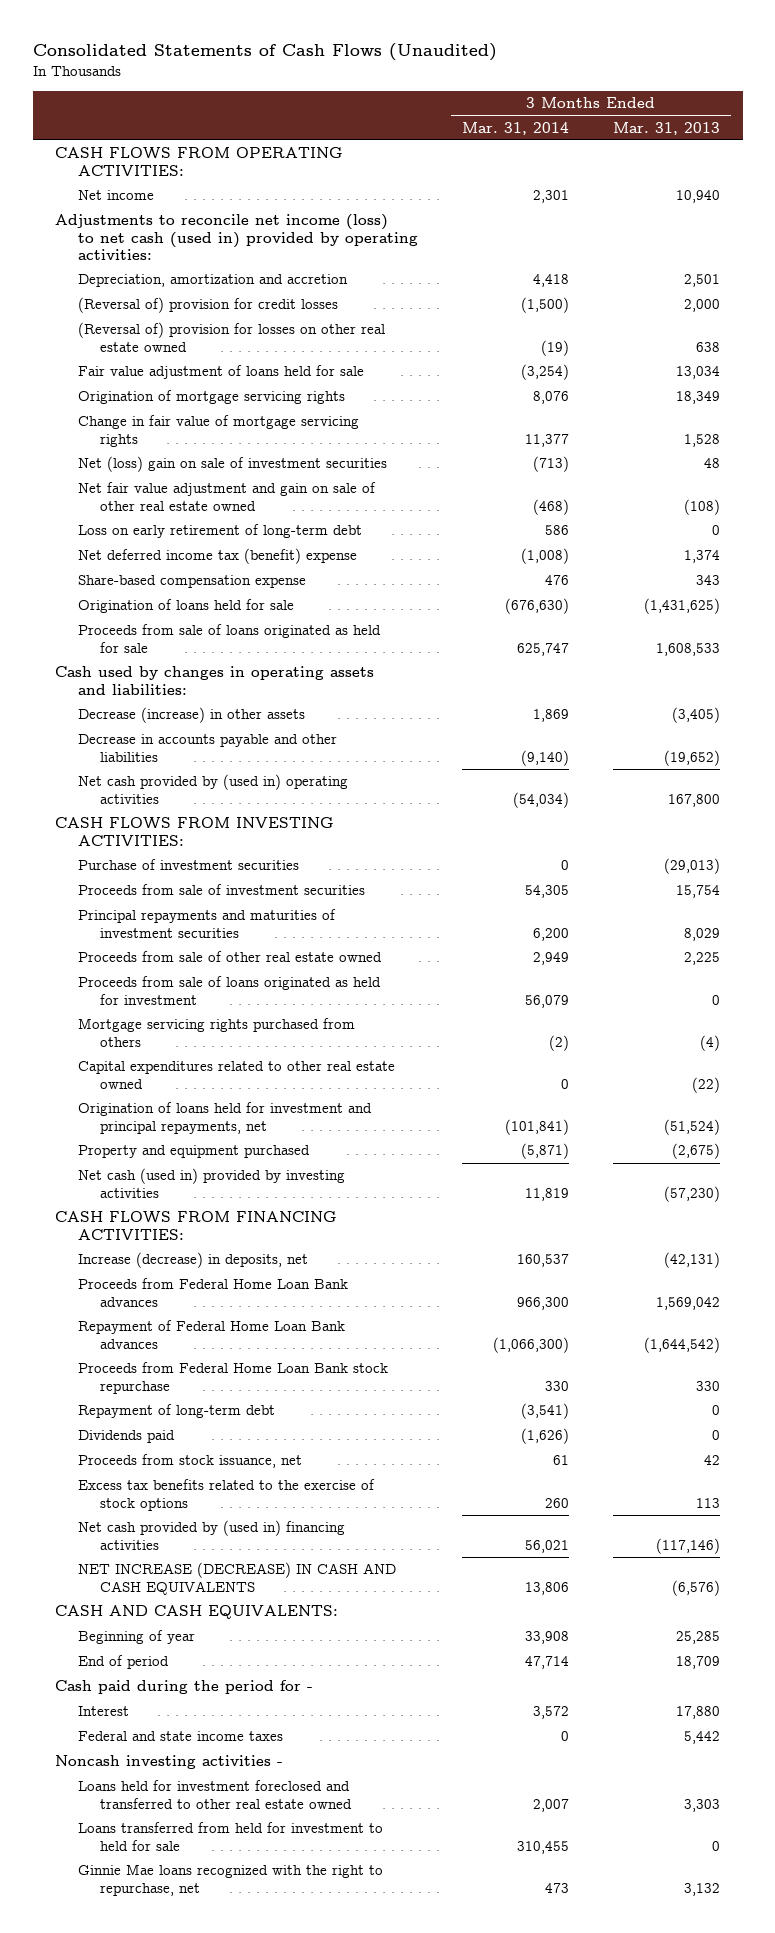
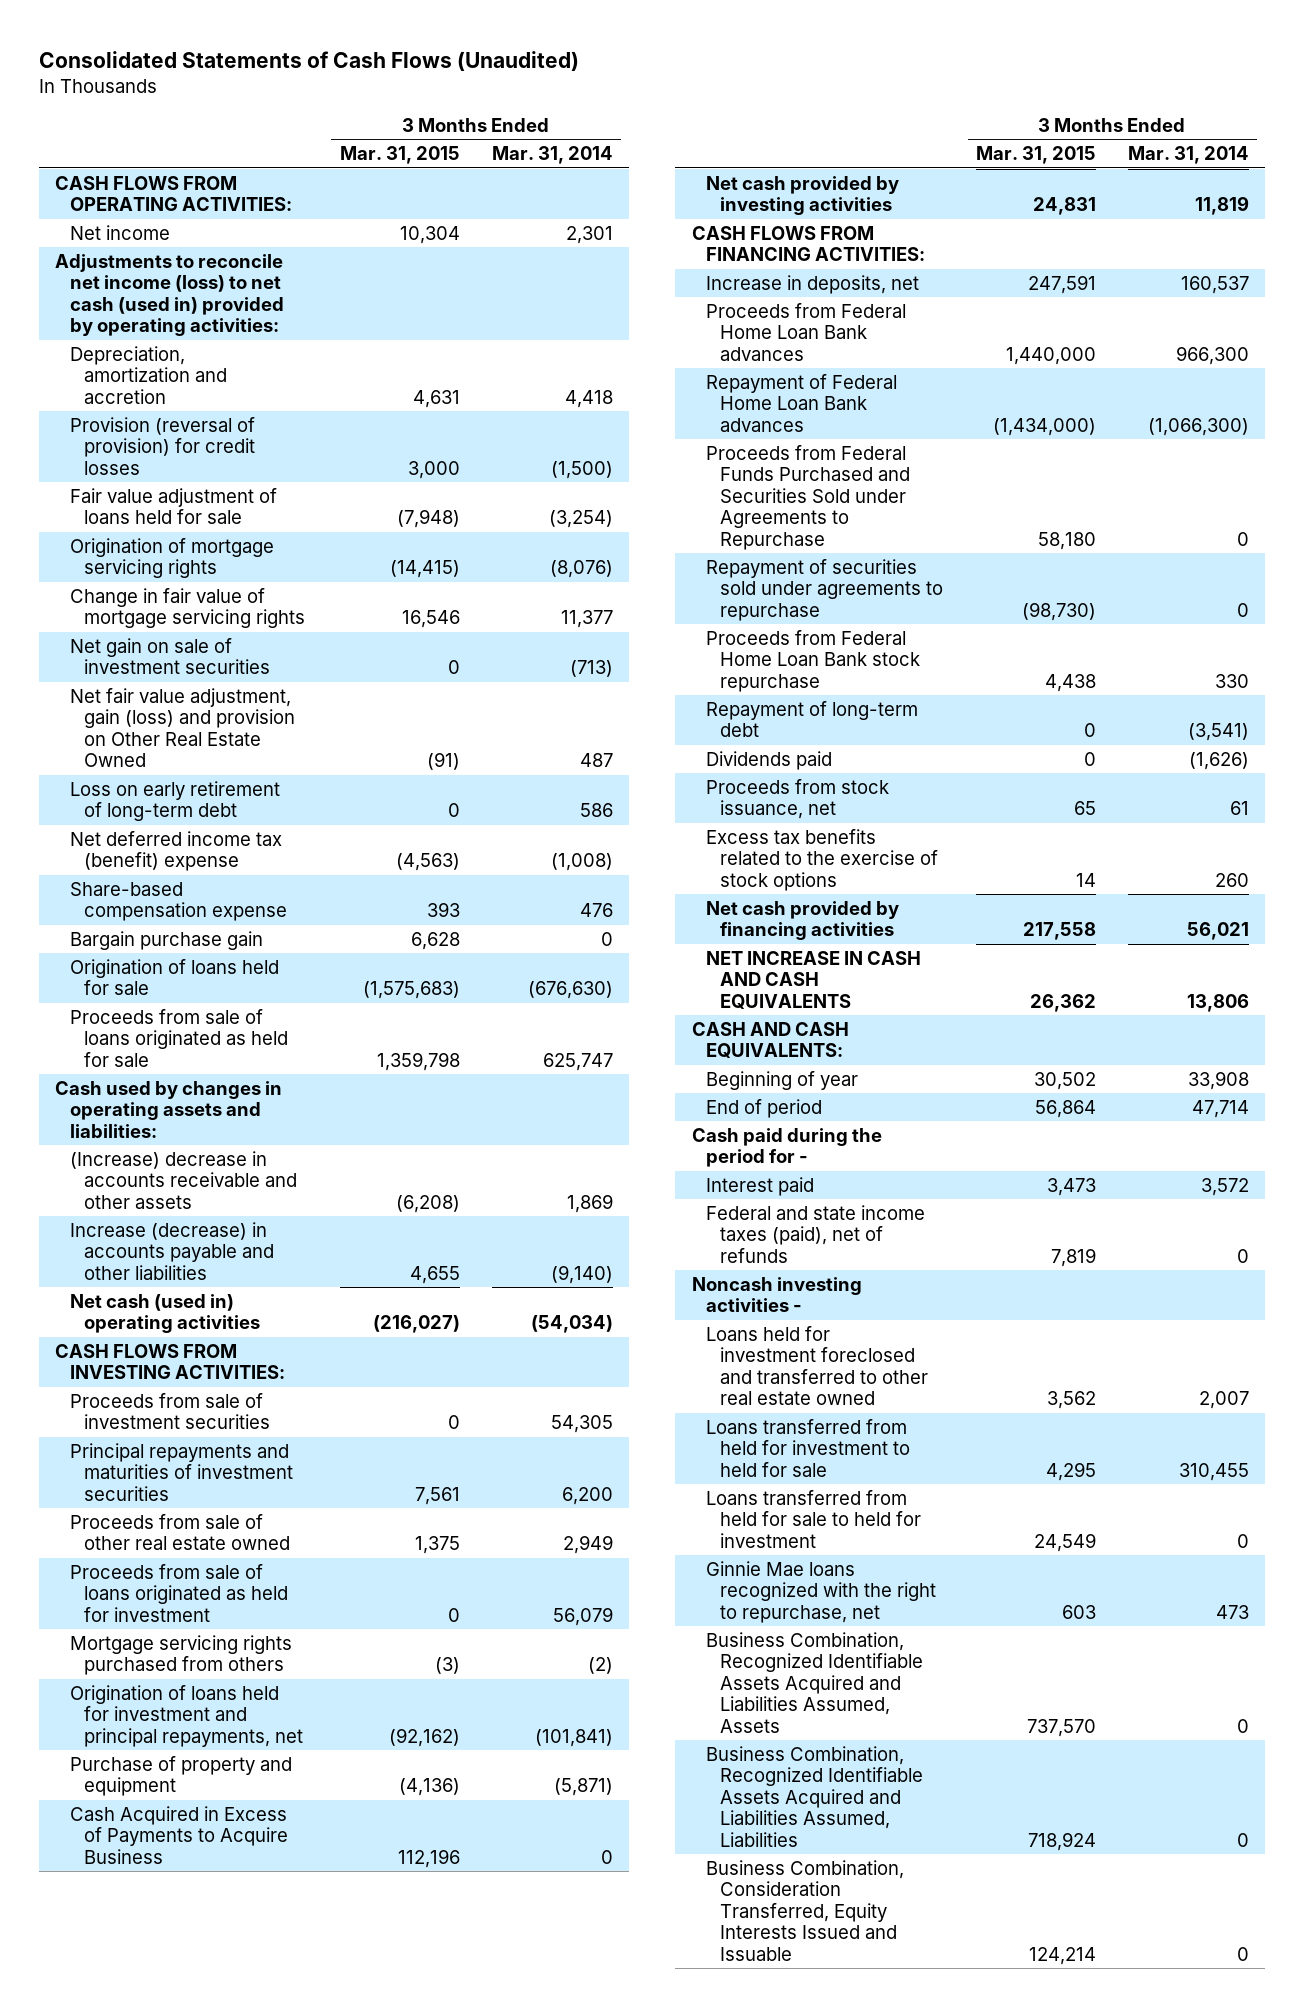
- | 3 Months Ended Mar. 31, 2014 | 3 Months Ended Mar. 31, 2013
+ | 3 Months Ended Mar. 31, 2015 | 3 Months Ended Mar. 31, 2014
- (Reversal of) provision for credit losses | (1,500) | 2,000
- (Reversal of) provision for losses on other real estate owned | (19) | 638
+ Provision (reversal of provision) for credit losses | 3,000 | (1,500)
- Origination of mortgage servicing rights | 8,076 | 18,349
+ Origination of mortgage servicing rights | (14,415) | (8,076)
- Net (loss) gain on sale of investment securities | (713) | 48
- Net fair value adjustment and gain on sale of other real estate owned | (468) | (108)
+ Net gain on sale of investment securities | 0 | (713)
+ Net fair value adjustment, gain (loss) and provision on Other Real Estate Owned | (91) | 487
+ Bargain purchase gain | 6,628 | 0
- Decrease (increase) in other assets | 1,869 | (3,405)
- Decrease in accounts payable and other liabilities | (9,140) | (19,652)
- Net cash provided by (used in) operating activities | (54,034) | 167,800
+ (Increase) decrease in accounts receivable and other assets | (6,208) | 1,869
+ Increase (decrease) in accounts payable and other liabilities | 4,655 | (9,140)
+ Net cash (used in) operating activities | (216,027) | (54,034)
- Purchase of investment securities | 0 | (29,013)
- Capital expenditures related to other real estate owned | 0 | (22)
- Property and equipment purchased | (5,871) | (2,675)
- Net cash (used in) provided by investing activities | 11,819 | (57,230)
+ Purchase of property and equipment | (4,136) | (5,871)
+ Cash Acquired in Excess of Payments to Acquire Business | 112,196 | 0
+ Net cash provided by investing activities | 24,831 | 11,819
- Increase (decrease) in deposits, net | 160,537 | (42,131)
+ Increase in deposits, net | 247,591 | 160,537
+ Proceeds from Federal Funds Purchased and Securities Sold under Agreements to Repurchase | 58,180 | 0
+ Repayment of securities sold under agreements to repurchase | (98,730) | 0
- Net cash provided by (used in) financing activities | 56,021 | (117,146)
- NET INCREASE (DECREASE) IN CASH AND CASH EQUIVALENTS | 13,806 | (6,576)
+ Net cash provided by financing activities | 217,558 | 56,021
+ NET INCREASE IN CASH AND CASH EQUIVALENTS | 26,362 | 13,806
- Interest | 3,572 | 17,880
- Federal and state income taxes | 0 | 5,442
+ Interest paid | 3,473 | 3,572
+ Federal and state income taxes (paid), net of refunds | 7,819 | 0
+ Loans transferred from held for sale to held for investment | 24,549 | 0
+ Business Combination, Recognized Identifiable Assets Acquired and Liabilities Assumed, Assets | 737,570 | 0
+ Business Combination, Recognized Identifiable Assets Acquired and Liabilities Assumed, Liabilities | 718,924 | 0
+ Business Combination, Consideration Transferred, Equity Interests Issued and Issuable | 124,214 | 0

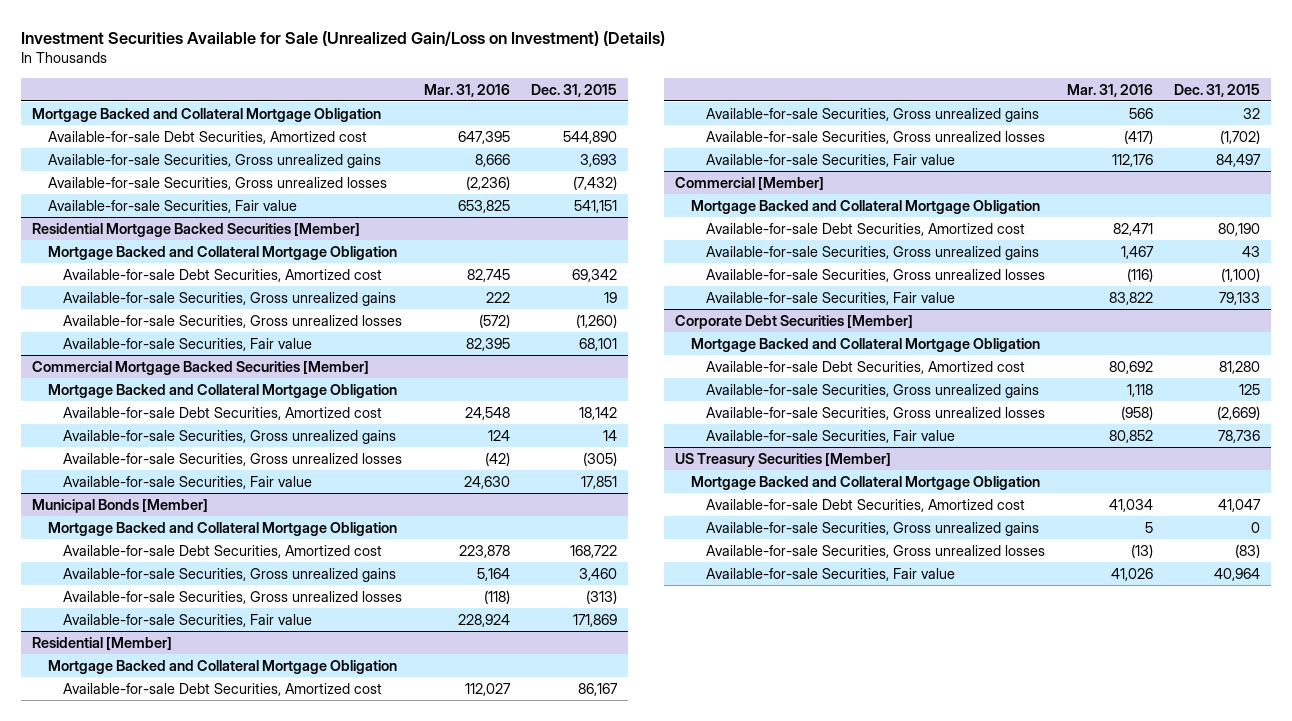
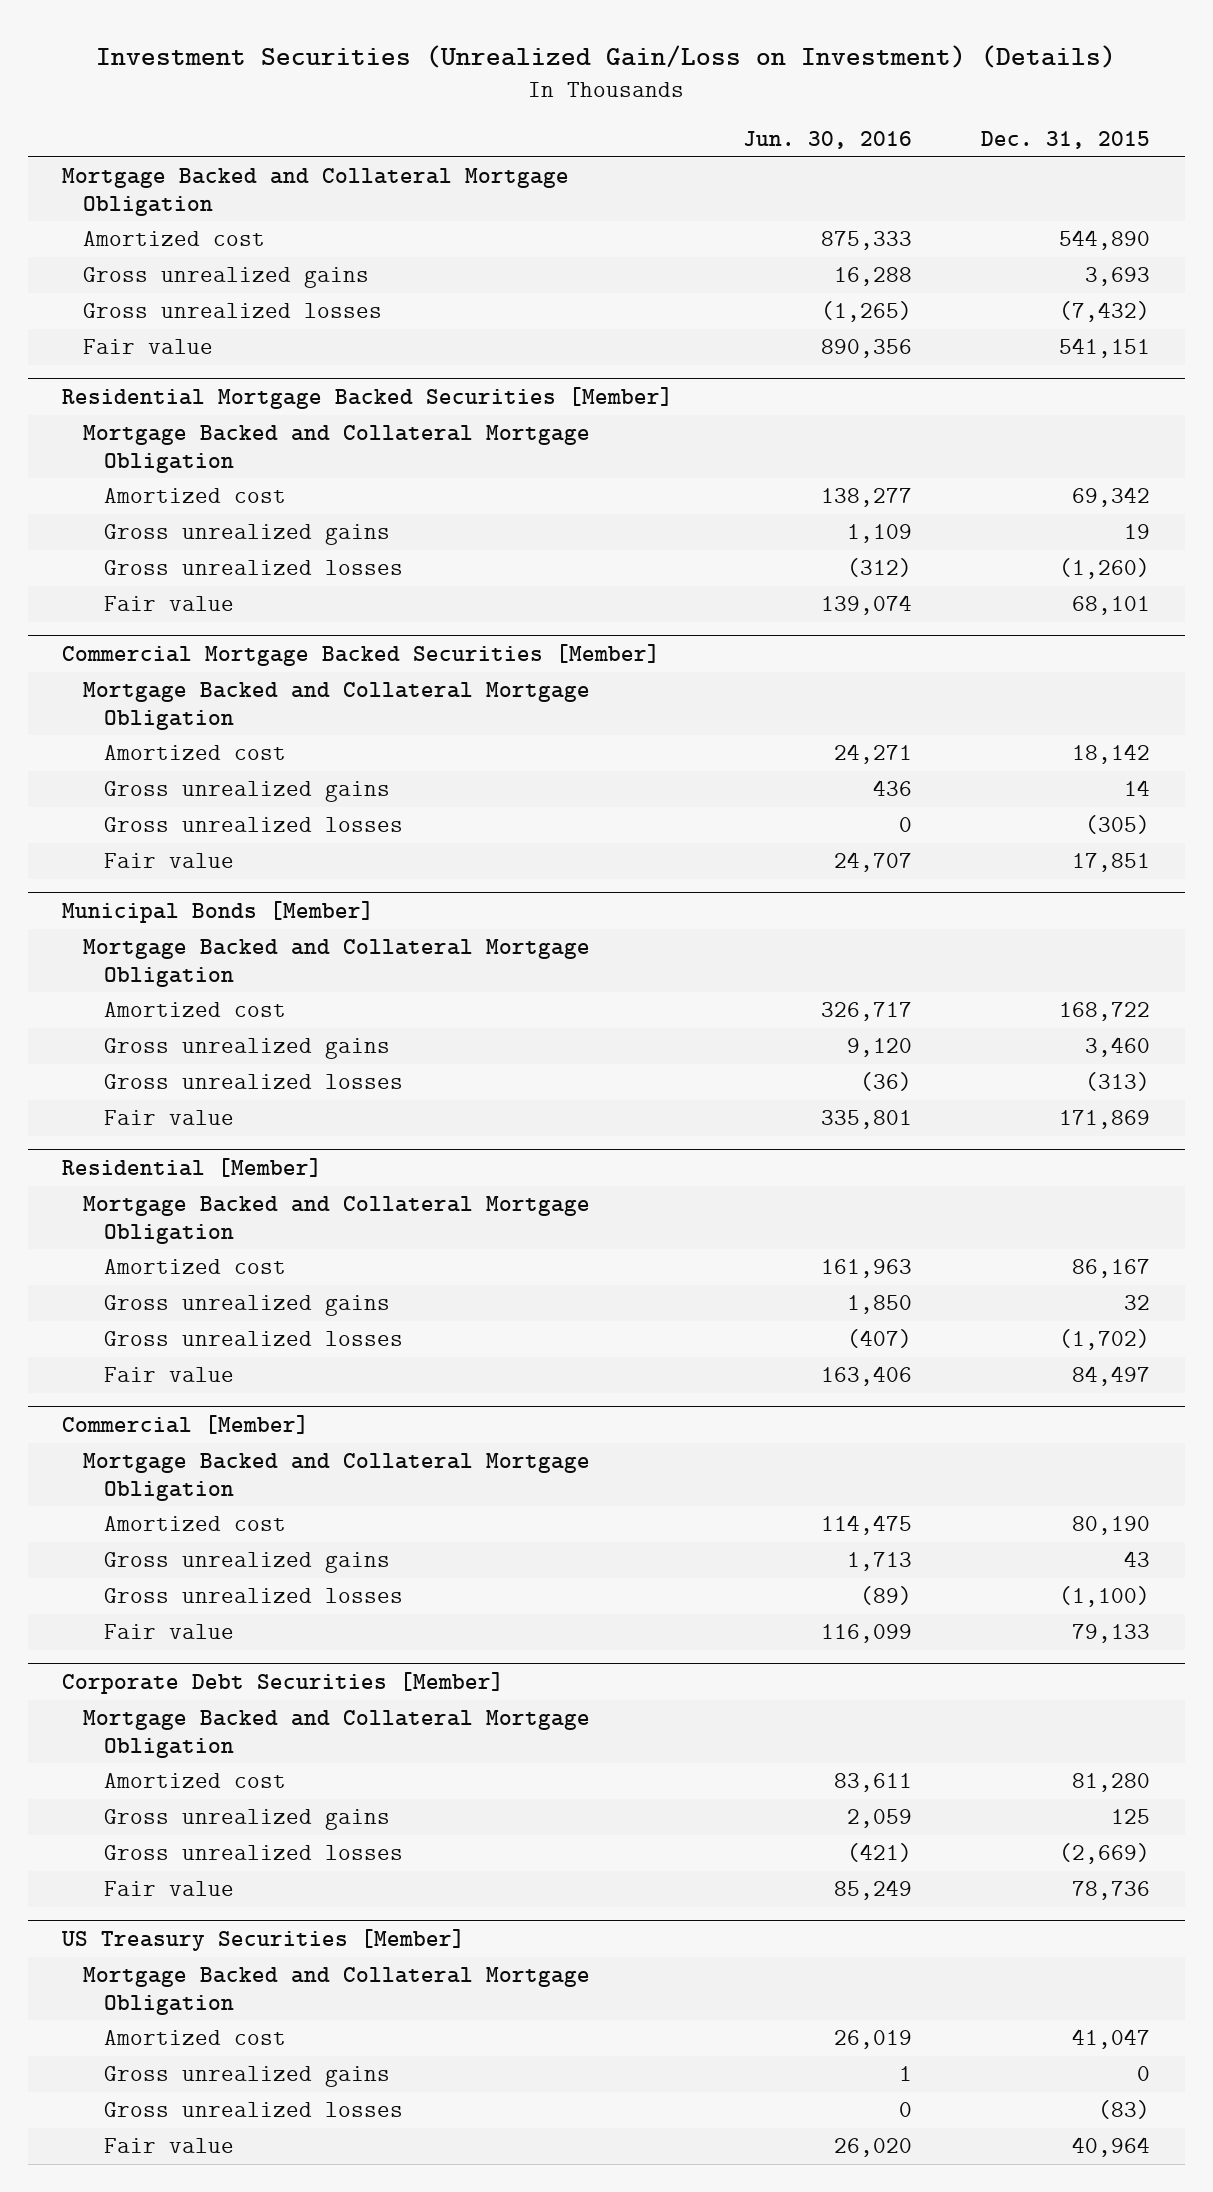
- Investment Securities Available for Sale (Unrealized Gain/Loss on Investment) (Details)
+ Investment Securities (Unrealized Gain/Loss on Investment) (Details)
- | Mar. 31, 2016 | Dec. 31, 2015
+ | Jun. 30, 2016 | Dec. 31, 2015
- Available-for-sale Debt Securities, Amortized cost | 647,395 | 544,890
- Available-for-sale Securities, Gross unrealized gains | 8,666 | 3,693
- Available-for-sale Securities, Gross unrealized losses | (2,236) | (7,432)
- Available-for-sale Securities, Fair value | 653,825 | 541,151
+ Amortized cost | 875,333 | 544,890
+ Gross unrealized gains | 16,288 | 3,693
+ Gross unrealized losses | (1,265) | (7,432)
+ Fair value | 890,356 | 541,151
@ Residential Mortgage Backed Securities [Member]
- Available-for-sale Debt Securities, Amortized cost | 82,745 | 69,342
- Available-for-sale Securities, Gross unrealized gains | 222 | 19
- Available-for-sale Securities, Gross unrealized losses | (572) | (1,260)
- Available-for-sale Securities, Fair value | 82,395 | 68,101
+ Amortized cost | 138,277 | 69,342
+ Gross unrealized gains | 1,109 | 19
+ Gross unrealized losses | (312) | (1,260)
+ Fair value | 139,074 | 68,101
@ Commercial Mortgage Backed Securities [Member]
- Available-for-sale Debt Securities, Amortized cost | 24,548 | 18,142
- Available-for-sale Securities, Gross unrealized gains | 124 | 14
- Available-for-sale Securities, Gross unrealized losses | (42) | (305)
- Available-for-sale Securities, Fair value | 24,630 | 17,851
+ Amortized cost | 24,271 | 18,142
+ Gross unrealized gains | 436 | 14
+ Gross unrealized losses | 0 | (305)
+ Fair value | 24,707 | 17,851
@ Municipal Bonds [Member]
- Available-for-sale Debt Securities, Amortized cost | 223,878 | 168,722
- Available-for-sale Securities, Gross unrealized gains | 5,164 | 3,460
- Available-for-sale Securities, Gross unrealized losses | (118) | (313)
- Available-for-sale Securities, Fair value | 228,924 | 171,869
+ Amortized cost | 326,717 | 168,722
+ Gross unrealized gains | 9,120 | 3,460
+ Gross unrealized losses | (36) | (313)
+ Fair value | 335,801 | 171,869
@ Residential [Member]
- Available-for-sale Debt Securities, Amortized cost | 112,027 | 86,167
- Available-for-sale Securities, Gross unrealized gains | 566 | 32
- Available-for-sale Securities, Gross unrealized losses | (417) | (1,702)
- Available-for-sale Securities, Fair value | 112,176 | 84,497
+ Amortized cost | 161,963 | 86,167
+ Gross unrealized gains | 1,850 | 32
+ Gross unrealized losses | (407) | (1,702)
+ Fair value | 163,406 | 84,497
@ Commercial [Member]
- Available-for-sale Debt Securities, Amortized cost | 82,471 | 80,190
- Available-for-sale Securities, Gross unrealized gains | 1,467 | 43
- Available-for-sale Securities, Gross unrealized losses | (116) | (1,100)
- Available-for-sale Securities, Fair value | 83,822 | 79,133
+ Amortized cost | 114,475 | 80,190
+ Gross unrealized gains | 1,713 | 43
+ Gross unrealized losses | (89) | (1,100)
+ Fair value | 116,099 | 79,133
@ Corporate Debt Securities [Member]
- Available-for-sale Debt Securities, Amortized cost | 80,692 | 81,280
- Available-for-sale Securities, Gross unrealized gains | 1,118 | 125
- Available-for-sale Securities, Gross unrealized losses | (958) | (2,669)
- Available-for-sale Securities, Fair value | 80,852 | 78,736
+ Amortized cost | 83,611 | 81,280
+ Gross unrealized gains | 2,059 | 125
+ Gross unrealized losses | (421) | (2,669)
+ Fair value | 85,249 | 78,736
@ US Treasury Securities [Member]
- Available-for-sale Debt Securities, Amortized cost | 41,034 | 41,047
- Available-for-sale Securities, Gross unrealized gains | 5 | 0
- Available-for-sale Securities, Gross unrealized losses | (13) | (83)
- Available-for-sale Securities, Fair value | 41,026 | 40,964
+ Amortized cost | 26,019 | 41,047
+ Gross unrealized gains | 1 | 0
+ Gross unrealized losses | 0 | (83)
+ Fair value | 26,020 | 40,964

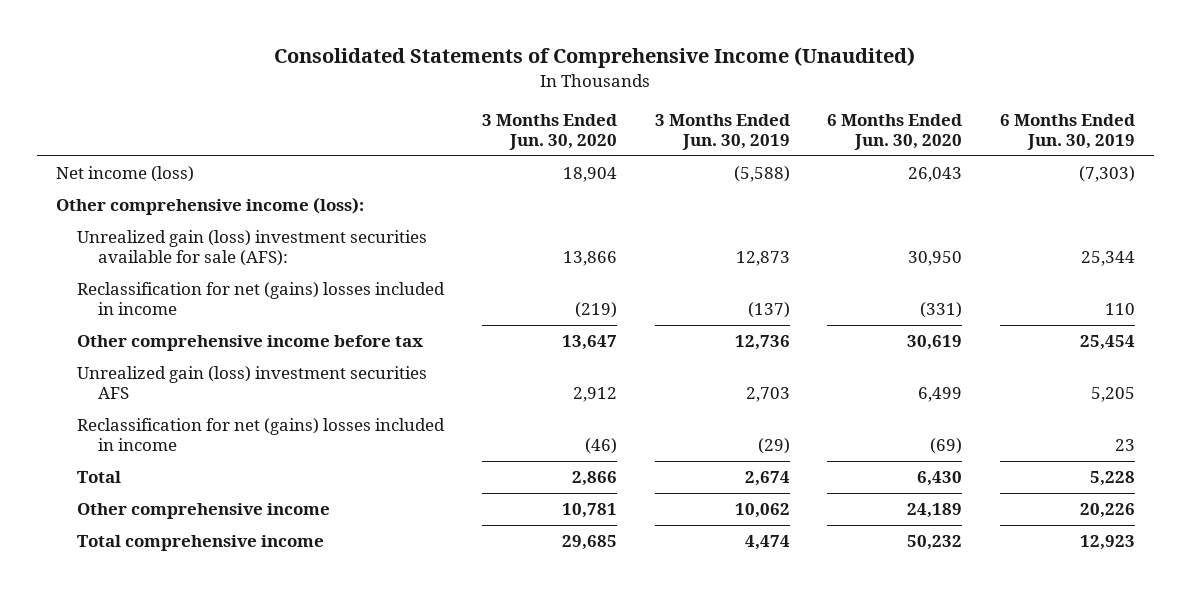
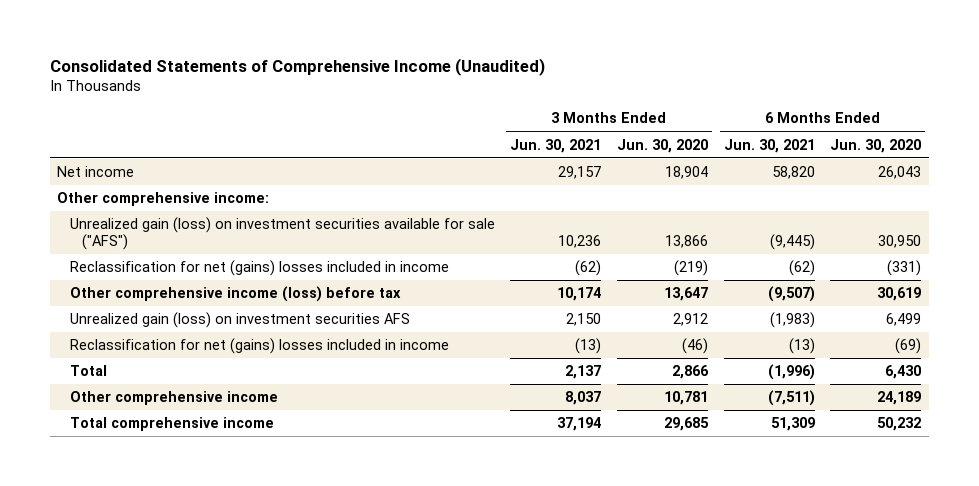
- | 3 Months Ended Jun. 30, 2020 | 3 Months Ended Jun. 30, 2019 | 6 Months Ended Jun. 30, 2020 | 6 Months Ended Jun. 30, 2019
+ | 3 Months Ended Jun. 30, 2021 | 3 Months Ended Jun. 30, 2020 | 6 Months Ended Jun. 30, 2021 | 6 Months Ended Jun. 30, 2020
- Net income (loss) | 18,904 | (5,588) | 26,043 | (7,303)
- Other comprehensive income (loss):
- Unrealized gain (loss) investment securities available for sale (AFS): | 13,866 | 12,873 | 30,950 | 25,344
+ Net income | 29,157 | 18,904 | 58,820 | 26,043
+ Other comprehensive income:
+ Unrealized gain (loss) on investment securities available for sale ("AFS") | 10,236 | 13,866 | (9,445) | 30,950
- Other comprehensive income before tax | 13,647 | 12,736 | 30,619 | 25,454
- Unrealized gain (loss) investment securities AFS | 2,912 | 2,703 | 6,499 | 5,205
+ Other comprehensive income (loss) before tax | 10,174 | 13,647 | (9,507) | 30,619
+ Unrealized gain (loss) on investment securities AFS | 2,150 | 2,912 | (1,983) | 6,499

